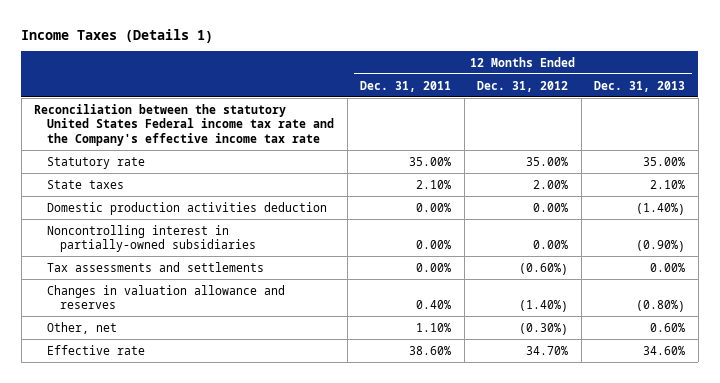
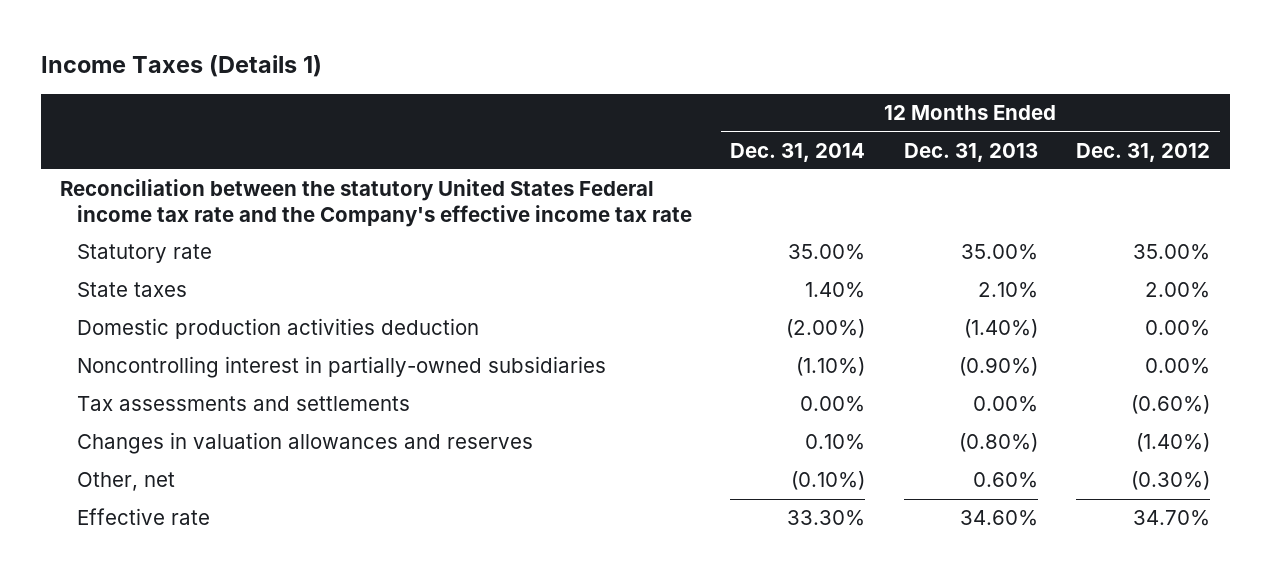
- | 12 Months Ended Dec. 31, 2011 | 12 Months Ended Dec. 31, 2012 | 12 Months Ended Dec. 31, 2013
+ | 12 Months Ended Dec. 31, 2014 | 12 Months Ended Dec. 31, 2013 | 12 Months Ended Dec. 31, 2012
- Changes in valuation allowance and reserves | 0.40% | (1.40%) | (0.80%)
+ Changes in valuation allowances and reserves | 0.10% | (0.80%) | (1.40%)

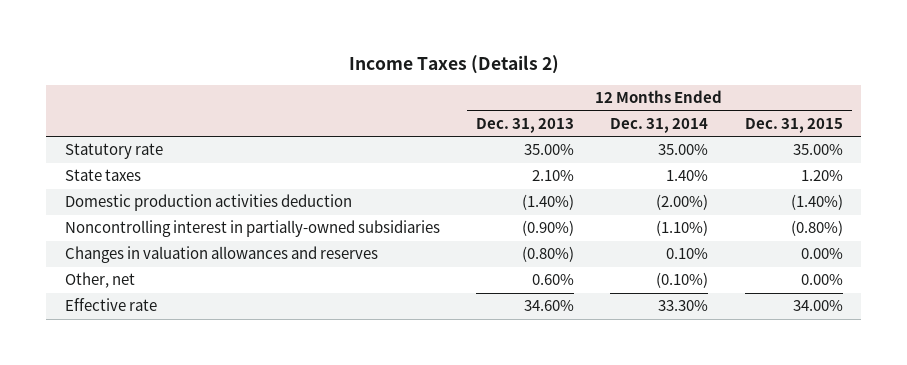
- Income Taxes (Details 1)
+ Income Taxes (Details 2)
- | 12 Months Ended Dec. 31, 2014 | 12 Months Ended Dec. 31, 2013 | 12 Months Ended Dec. 31, 2012
+ | 12 Months Ended Dec. 31, 2013 | 12 Months Ended Dec. 31, 2014 | 12 Months Ended Dec. 31, 2015
- Reconciliation between the statutory United States Federal income tax rate and the Company's effective income tax rate
- Tax assessments and settlements | 0.00% | 0.00% | (0.60%)

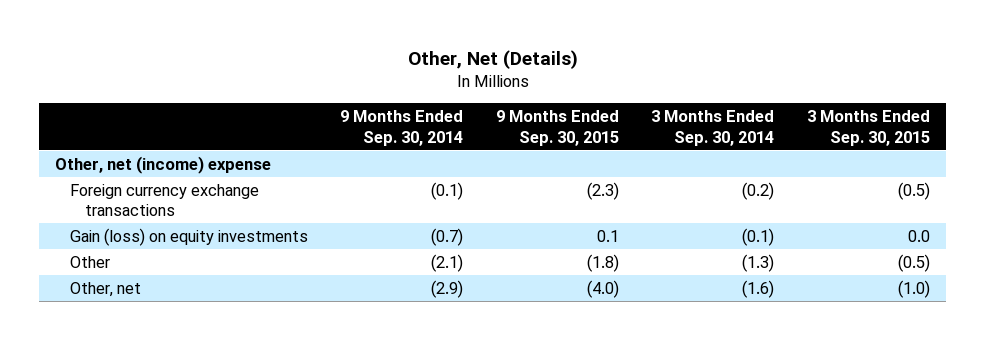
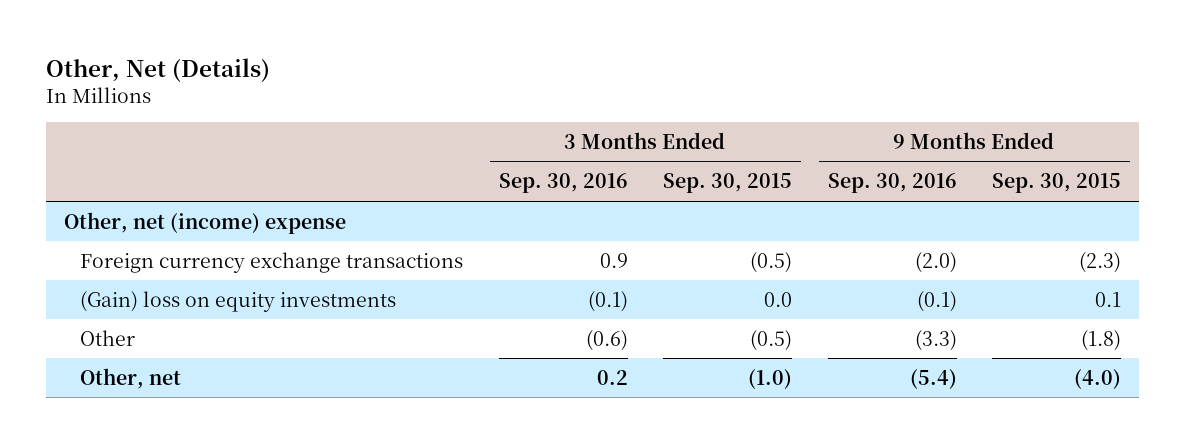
- | 9 Months Ended Sep. 30, 2014 | 9 Months Ended Sep. 30, 2015 | 3 Months Ended Sep. 30, 2014 | 3 Months Ended Sep. 30, 2015
+ | 3 Months Ended Sep. 30, 2016 | 3 Months Ended Sep. 30, 2015 | 9 Months Ended Sep. 30, 2016 | 9 Months Ended Sep. 30, 2015
- Gain (loss) on equity investments | (0.7) | 0.1 | (0.1) | 0.0
+ (Gain) loss on equity investments | (0.1) | 0.0 | (0.1) | 0.1

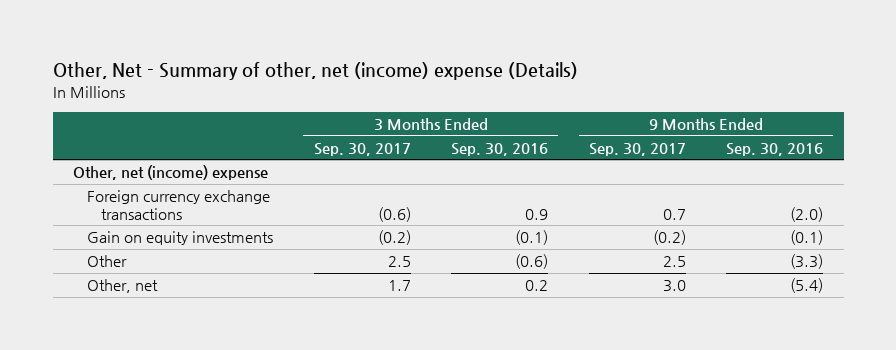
- Other, Net (Details)
+ Other, Net - Summary of other, net (income) expense (Details)
- | 3 Months Ended Sep. 30, 2016 | 3 Months Ended Sep. 30, 2015 | 9 Months Ended Sep. 30, 2016 | 9 Months Ended Sep. 30, 2015
+ | 3 Months Ended Sep. 30, 2017 | 3 Months Ended Sep. 30, 2016 | 9 Months Ended Sep. 30, 2017 | 9 Months Ended Sep. 30, 2016
- (Gain) loss on equity investments | (0.1) | 0.0 | (0.1) | 0.1
+ Gain on equity investments | (0.2) | (0.1) | (0.2) | (0.1)

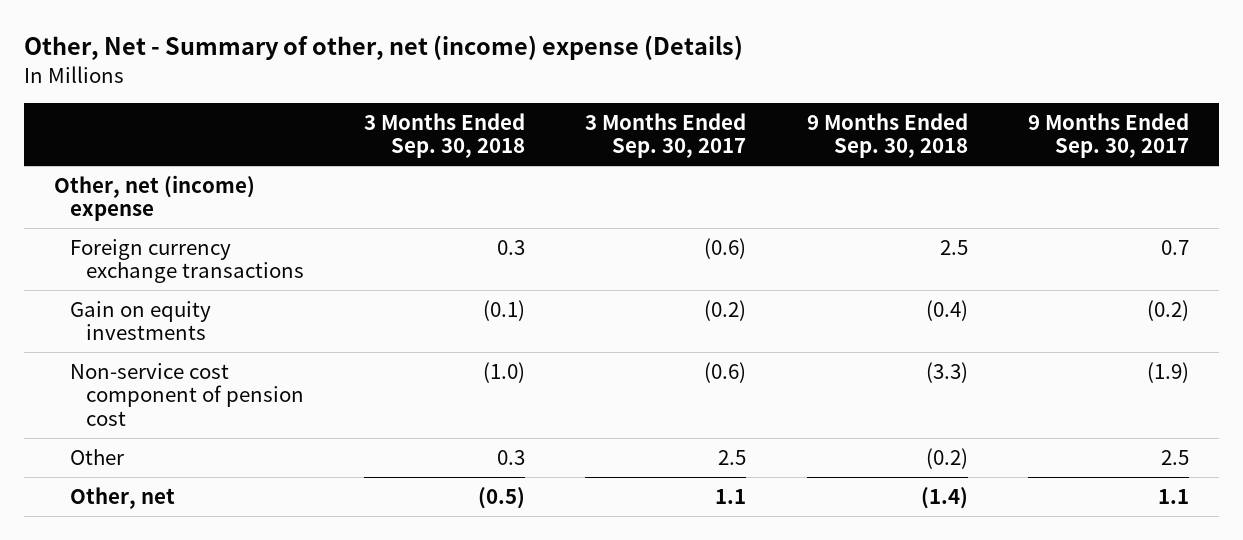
- | 3 Months Ended Sep. 30, 2017 | 3 Months Ended Sep. 30, 2016 | 9 Months Ended Sep. 30, 2017 | 9 Months Ended Sep. 30, 2016
+ | 3 Months Ended Sep. 30, 2018 | 3 Months Ended Sep. 30, 2017 | 9 Months Ended Sep. 30, 2018 | 9 Months Ended Sep. 30, 2017
+ Non-service cost component of pension cost | (1.0) | (0.6) | (3.3) | (1.9)
- Other, net | 1.7 | 0.2 | 3.0 | (5.4)
+ Other, net | (0.5) | 1.1 | (1.4) | 1.1

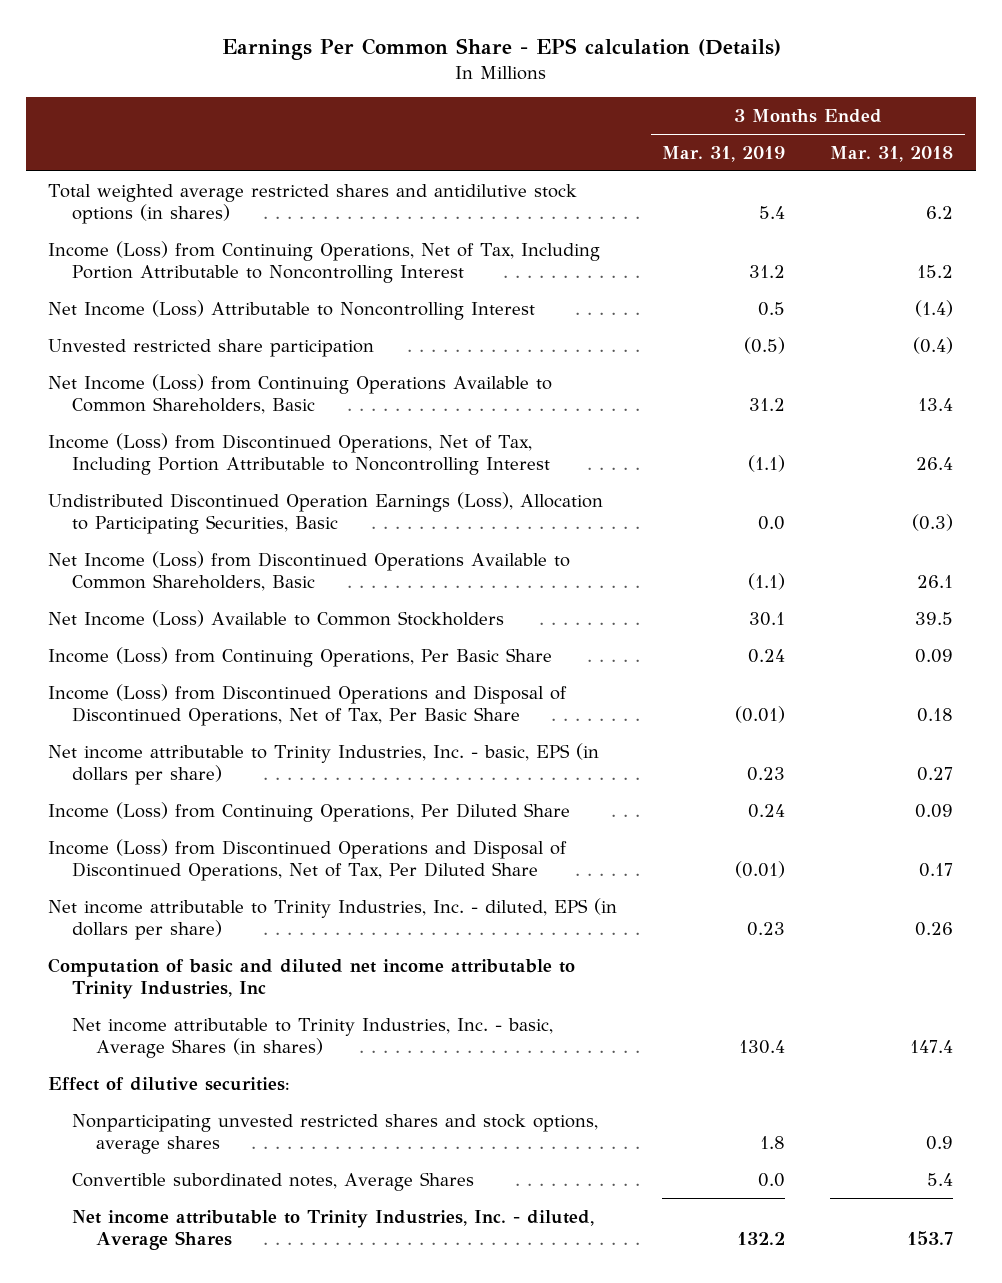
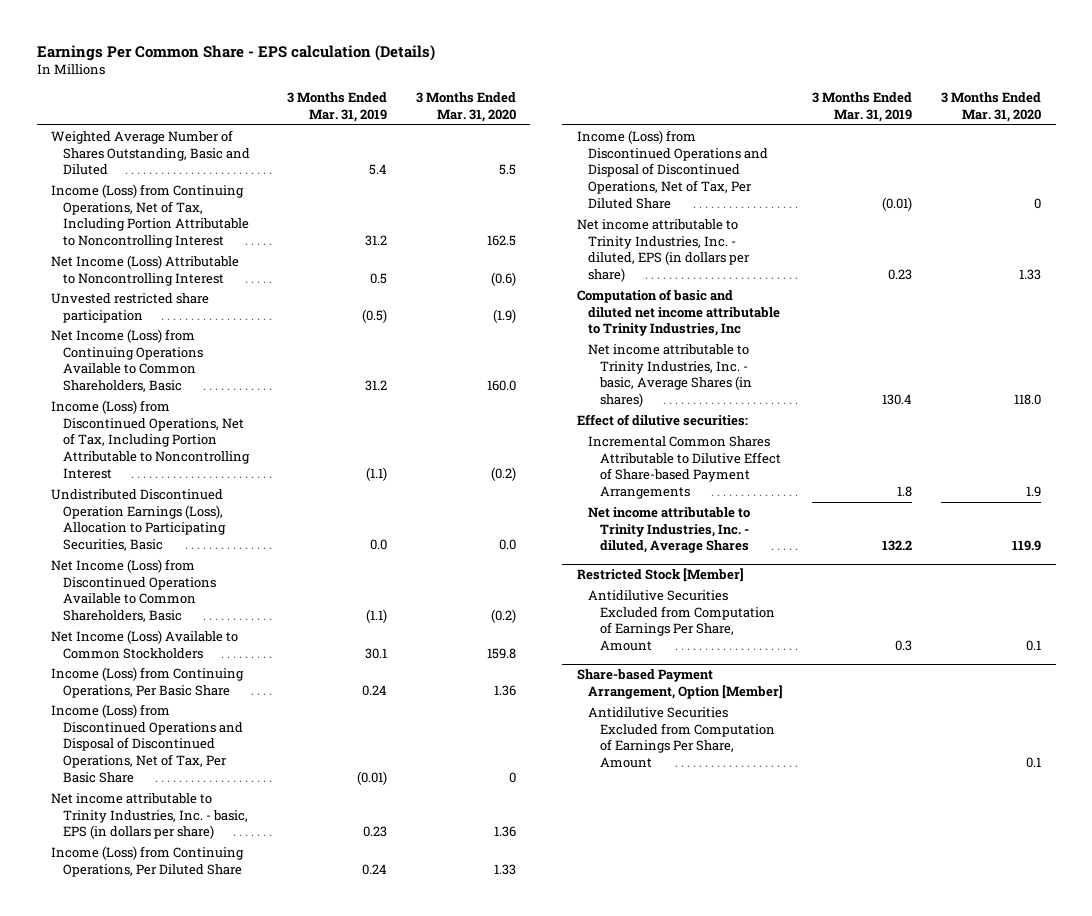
- | 3 Months Ended Mar. 31, 2019 | 3 Months Ended Mar. 31, 2018
+ | 3 Months Ended Mar. 31, 2019 | 3 Months Ended Mar. 31, 2020
- Total weighted average restricted shares and antidilutive stock options (in shares) | 5.4 | 6.2
+ Weighted Average Number of Shares Outstanding, Basic and Diluted | 5.4 | 5.5
- Nonparticipating unvested restricted shares and stock options, average shares | 1.8 | 0.9
- Convertible subordinated notes, Average Shares | 0.0 | 5.4
+ Incremental Common Shares Attributable to Dilutive Effect of Share-based Payment Arrangements | 1.8 | 1.9
+ Restricted Stock [Member]
+ Antidilutive Securities Excluded from Computation of Earnings Per Share, Amount | 0.3 | 0.1
+ Share-based Payment Arrangement, Option [Member]
+ Antidilutive Securities Excluded from Computation of Earnings Per Share, Amount | | 0.1

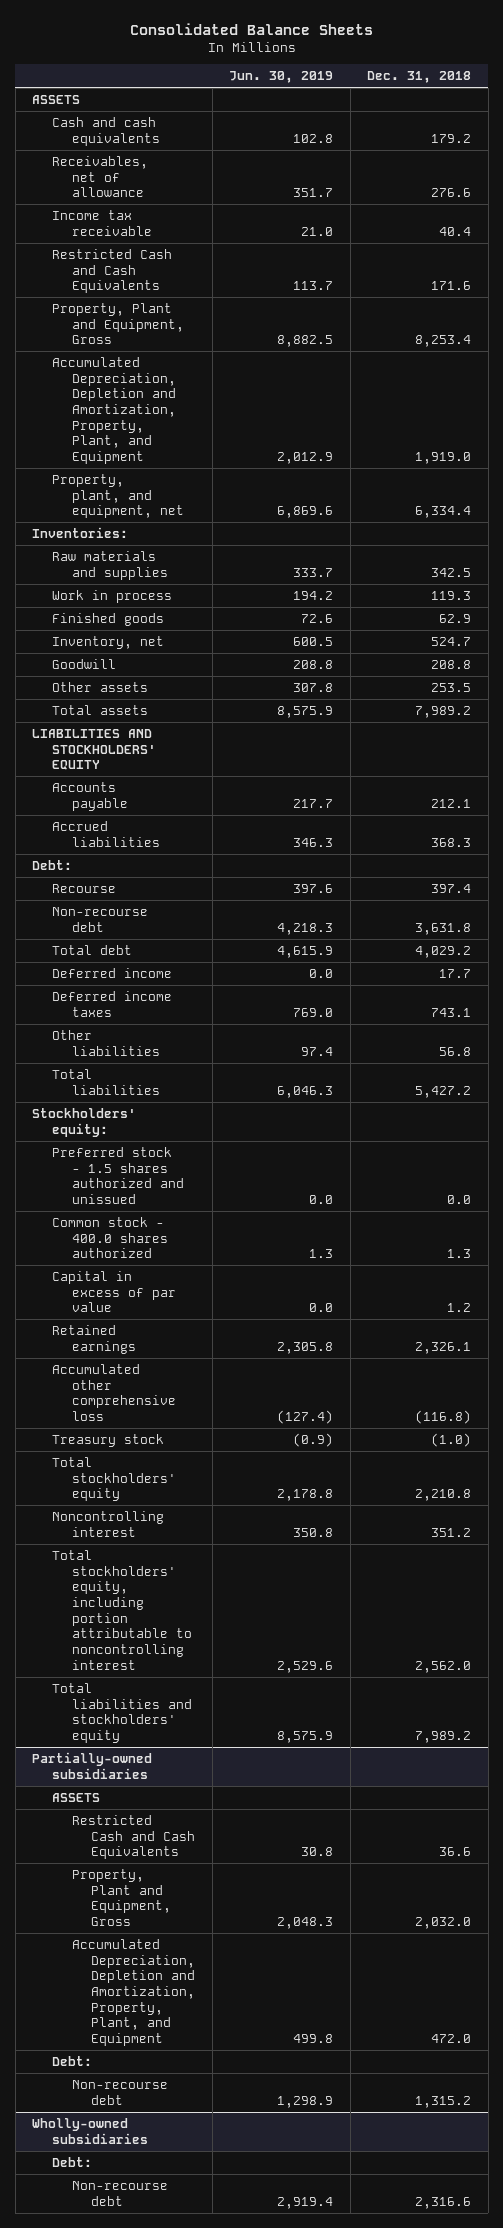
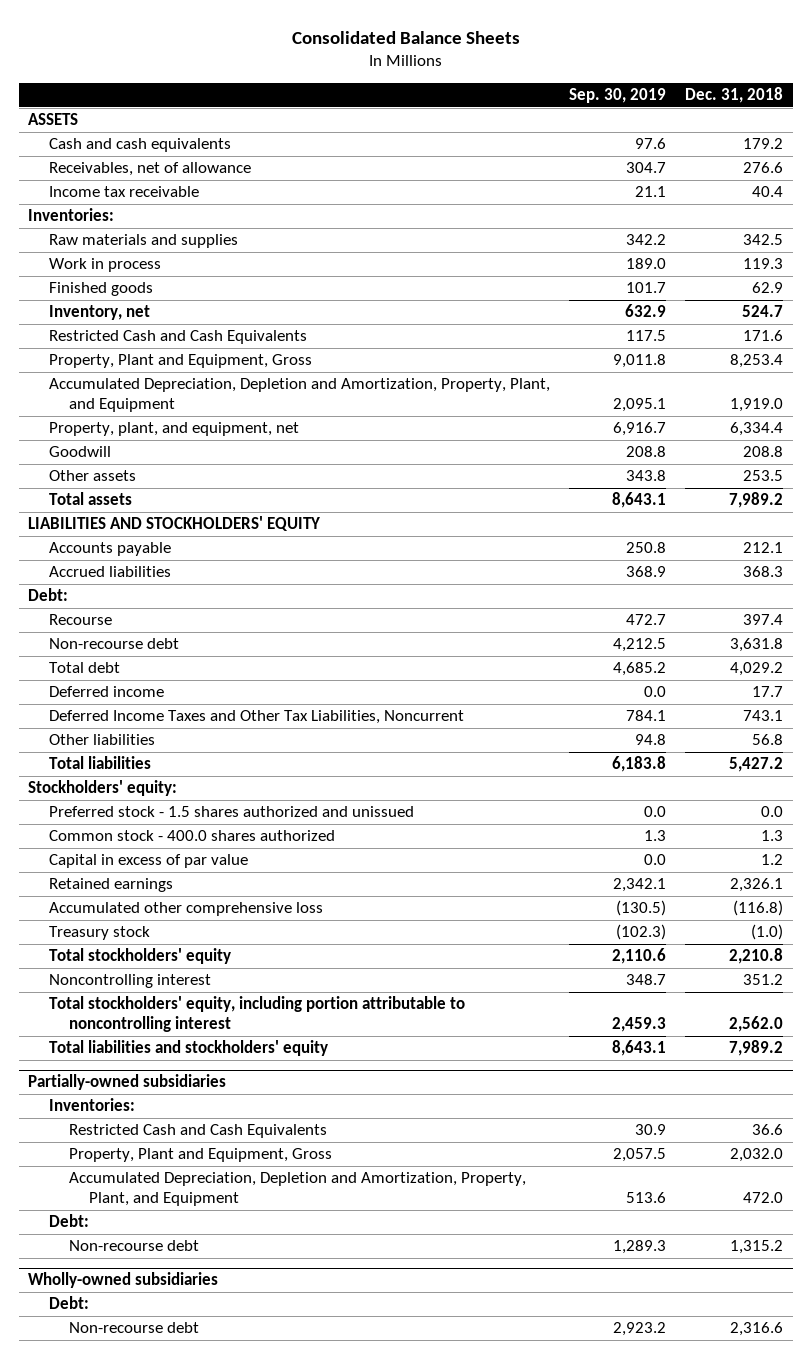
- | Jun. 30, 2019 | Dec. 31, 2018
+ | Sep. 30, 2019 | Dec. 31, 2018
moved down: Restricted Cash and Cash Equivalents | 117.5 | 171.6
moved down: Property, Plant and Equipment, Gross | 9,011.8 | 8,253.4
moved down: Accumulated Depreciation, Depletion and Amortization, Property, Plant, and Equipment | 2,095.1 | 1,919.0
moved down: Property, plant, and equipment, net | 6,916.7 | 6,334.4
- Deferred income taxes | 769.0 | 743.1
+ Deferred Income Taxes and Other Tax Liabilities, Noncurrent | 784.1 | 743.1
@ Partially-owned subsidiaries
- ASSETS
+ Inventories:

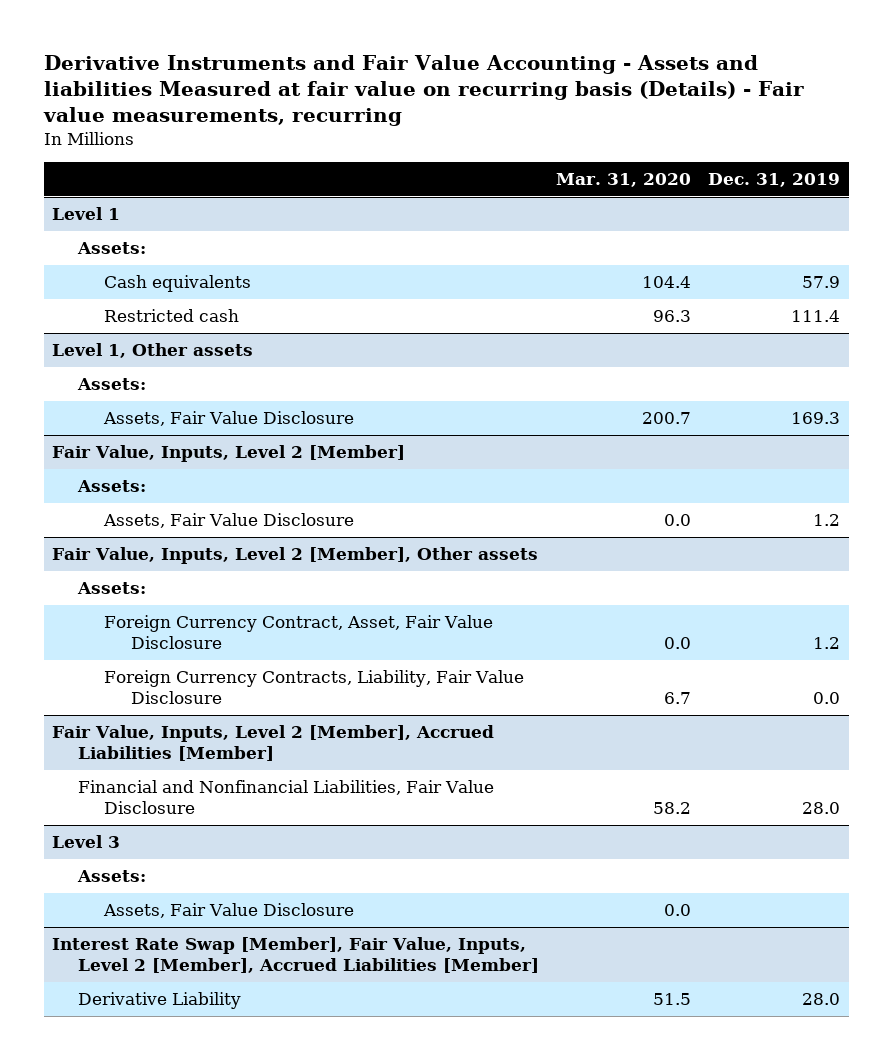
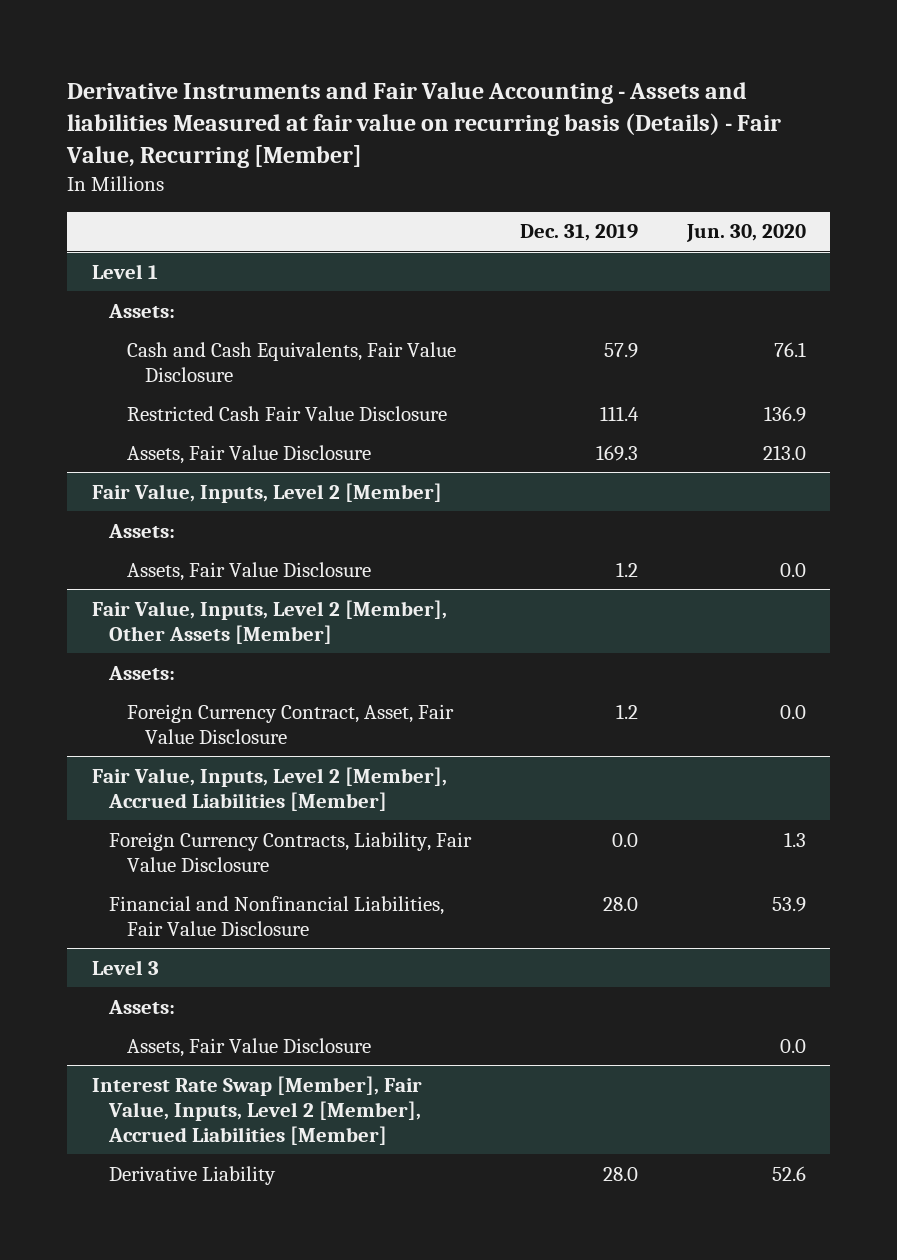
- Derivative Instruments and Fair Value Accounting - Assets and liabilities Measured at fair value on recurring basis (Details) - Fair value measurements, recurring
+ Derivative Instruments and Fair Value Accounting - Assets and liabilities Measured at fair value on recurring basis (Details) - Fair Value, Recurring [Member]
- | Mar. 31, 2020 | Dec. 31, 2019
+ | Dec. 31, 2019 | Jun. 30, 2020
@ Level 1
- Cash equivalents | 104.4 | 57.9
- Restricted cash | 96.3 | 111.4
- Level 1, Other assets
- Assets:
@ Level 1
+ Cash and Cash Equivalents, Fair Value Disclosure | 57.9 | 76.1
+ Restricted Cash Fair Value Disclosure | 111.4 | 136.9
- Fair Value, Inputs, Level 2 [Member], Other assets
+ Fair Value, Inputs, Level 2 [Member], Other Assets [Member]
- Foreign Currency Contracts, Liability, Fair Value Disclosure | 6.7 | 0.0
@ Fair Value, Inputs, Level 2 [Member], Accrued Liabilities [Member]
+ Foreign Currency Contracts, Liability, Fair Value Disclosure | 0.0 | 1.3

